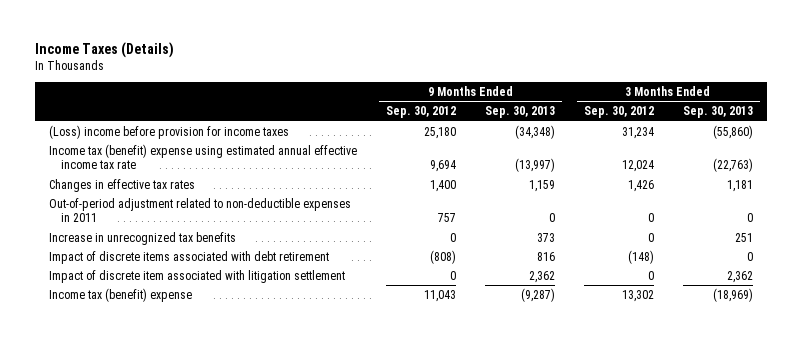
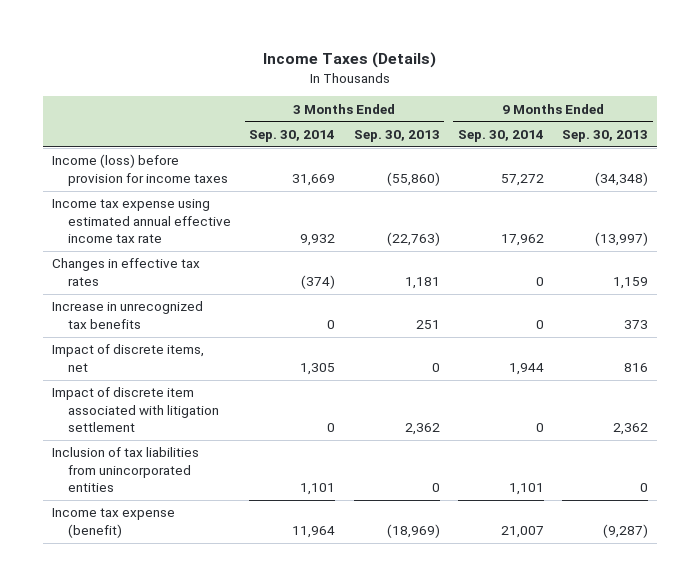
- | 9 Months Ended Sep. 30, 2012 | 9 Months Ended Sep. 30, 2013 | 3 Months Ended Sep. 30, 2012 | 3 Months Ended Sep. 30, 2013
+ | 3 Months Ended Sep. 30, 2014 | 3 Months Ended Sep. 30, 2013 | 9 Months Ended Sep. 30, 2014 | 9 Months Ended Sep. 30, 2013
- (Loss) income before provision for income taxes | 25,180 | (34,348) | 31,234 | (55,860)
- Income tax (benefit) expense using estimated annual effective income tax rate | 9,694 | (13,997) | 12,024 | (22,763)
+ Income (loss) before provision for income taxes | 31,669 | (55,860) | 57,272 | (34,348)
+ Income tax expense using estimated annual effective income tax rate | 9,932 | (22,763) | 17,962 | (13,997)
- Out-of-period adjustment related to non-deductible expenses in 2011 | 757 | 0 | 0 | 0
- Impact of discrete items associated with debt retirement | (808) | 816 | (148) | 0
+ Impact of discrete items, net | 1,305 | 0 | 1,944 | 816
- Income tax (benefit) expense | 11,043 | (9,287) | 13,302 | (18,969)
+ Inclusion of tax liabilities from unincorporated entities | 1,101 | 0 | 1,101 | 0
+ Income tax expense (benefit) | 11,964 | (18,969) | 21,007 | (9,287)

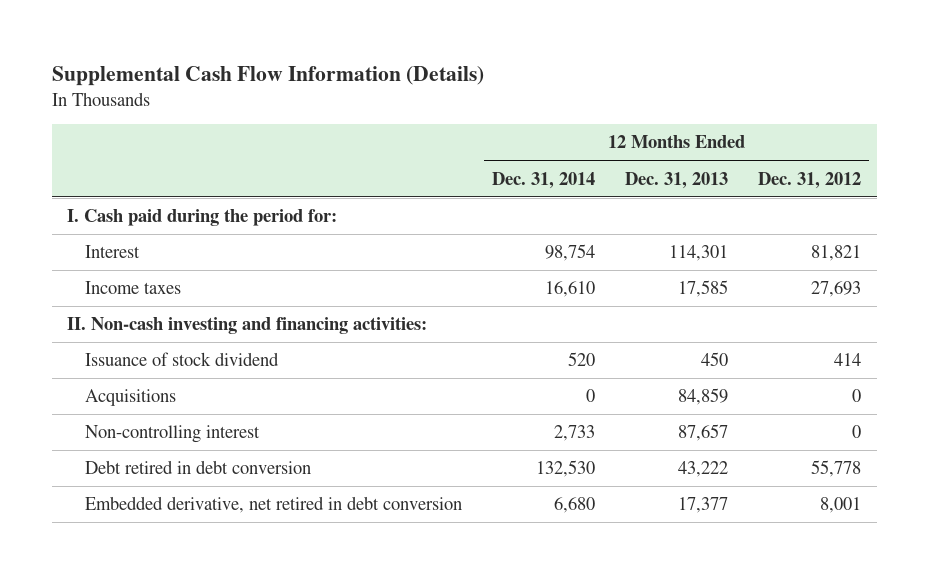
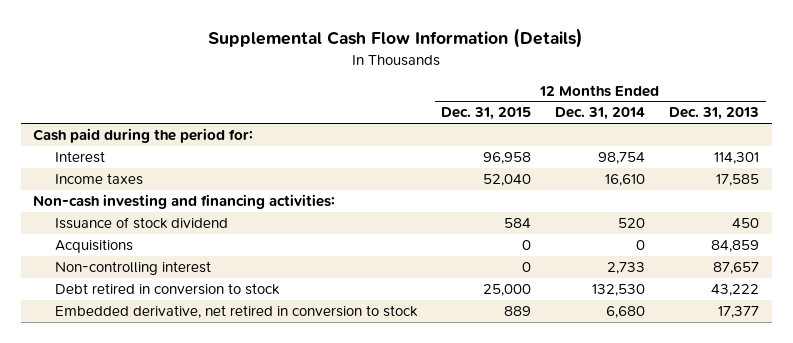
- | 12 Months Ended Dec. 31, 2014 | 12 Months Ended Dec. 31, 2013 | 12 Months Ended Dec. 31, 2012
+ | 12 Months Ended Dec. 31, 2015 | 12 Months Ended Dec. 31, 2014 | 12 Months Ended Dec. 31, 2013
- I. Cash paid during the period for:
+ Cash paid during the period for:
- II. Non-cash investing and financing activities:
+ Non-cash investing and financing activities:
- Debt retired in debt conversion | 132,530 | 43,222 | 55,778
- Embedded derivative, net retired in debt conversion | 6,680 | 17,377 | 8,001
+ Debt retired in conversion to stock | 25,000 | 132,530 | 43,222
+ Embedded derivative, net retired in conversion to stock | 889 | 6,680 | 17,377

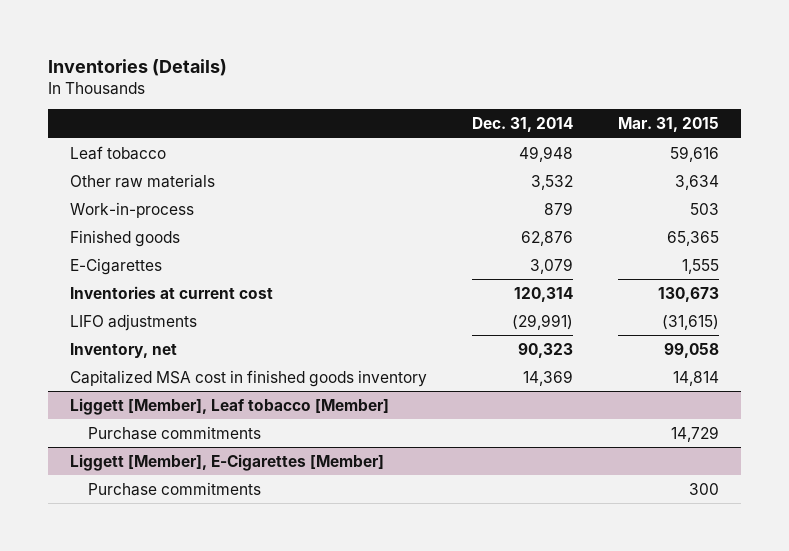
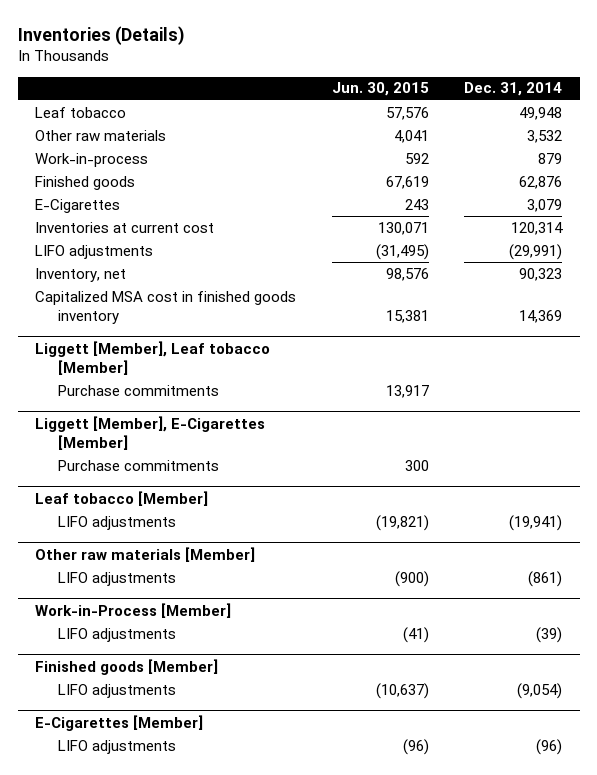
- | Dec. 31, 2014 | Mar. 31, 2015
+ | Jun. 30, 2015 | Dec. 31, 2014
+ Leaf tobacco [Member]
+ LIFO adjustments | (19,821) | (19,941)
+ Other raw materials [Member]
+ LIFO adjustments | (900) | (861)
+ Work-in-Process [Member]
+ LIFO adjustments | (41) | (39)
+ Finished goods [Member]
+ LIFO adjustments | (10,637) | (9,054)
+ E-Cigarettes [Member]
+ LIFO adjustments | (96) | (96)

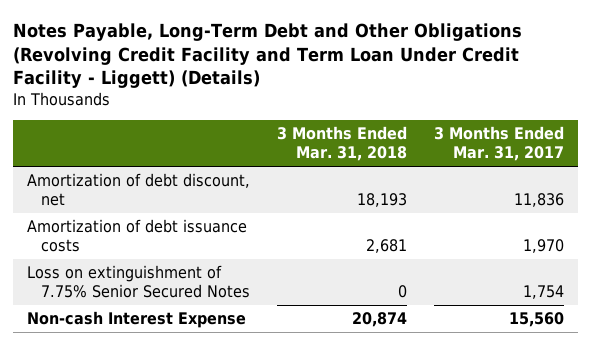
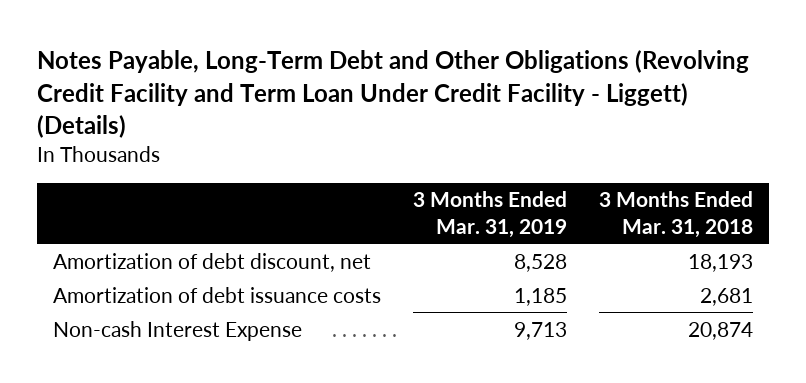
- | 3 Months Ended Mar. 31, 2018 | 3 Months Ended Mar. 31, 2017
+ | 3 Months Ended Mar. 31, 2019 | 3 Months Ended Mar. 31, 2018
- Loss on extinguishment of 7.75% Senior Secured Notes | 0 | 1,754

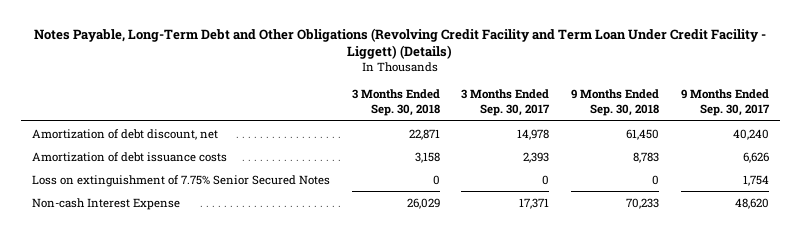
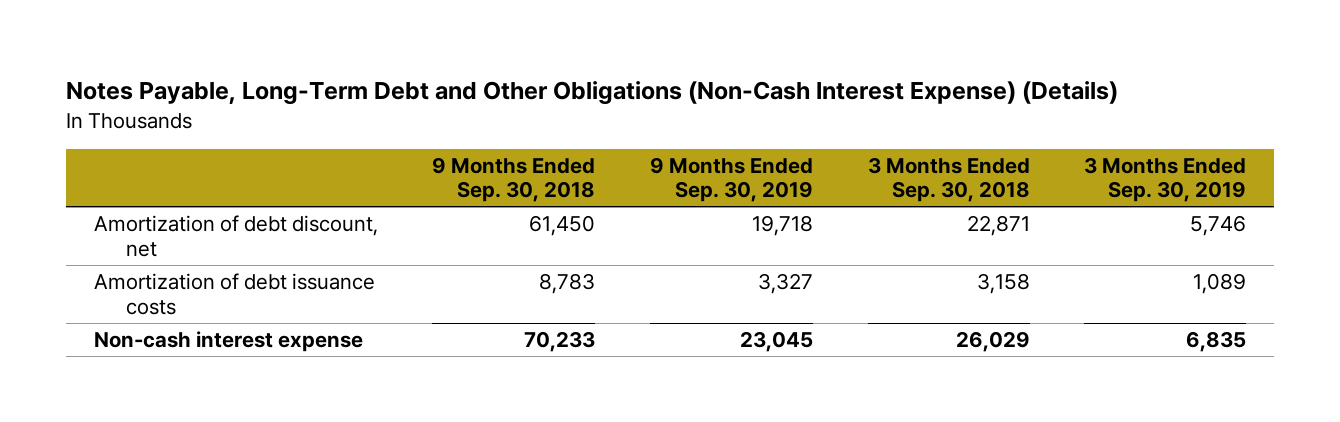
- Notes Payable, Long-Term Debt and Other Obligations (Revolving Credit Facility and Term Loan Under Credit Facility - Liggett) (Details)
+ Notes Payable, Long-Term Debt and Other Obligations (Non-Cash Interest Expense) (Details)
- | 3 Months Ended Sep. 30, 2018 | 3 Months Ended Sep. 30, 2017 | 9 Months Ended Sep. 30, 2018 | 9 Months Ended Sep. 30, 2017
+ | 9 Months Ended Sep. 30, 2018 | 9 Months Ended Sep. 30, 2019 | 3 Months Ended Sep. 30, 2018 | 3 Months Ended Sep. 30, 2019
- Loss on extinguishment of 7.75% Senior Secured Notes | 0 | 0 | 0 | 1,754
- Non-cash Interest Expense | 26,029 | 17,371 | 70,233 | 48,620
+ Non-cash interest expense | 70,233 | 23,045 | 26,029 | 6,835

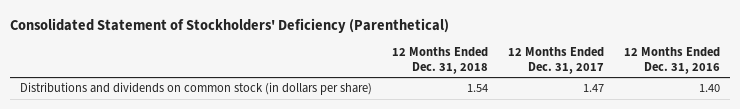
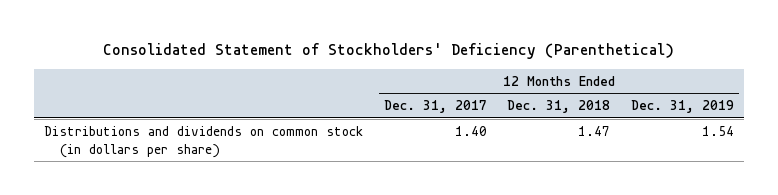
- | 12 Months Ended Dec. 31, 2018 | 12 Months Ended Dec. 31, 2017 | 12 Months Ended Dec. 31, 2016
+ | 12 Months Ended Dec. 31, 2017 | 12 Months Ended Dec. 31, 2018 | 12 Months Ended Dec. 31, 2019
- Distributions and dividends on common stock (in dollars per share) | 1.54 | 1.47 | 1.40
+ Distributions and dividends on common stock (in dollars per share) | 1.40 | 1.47 | 1.54

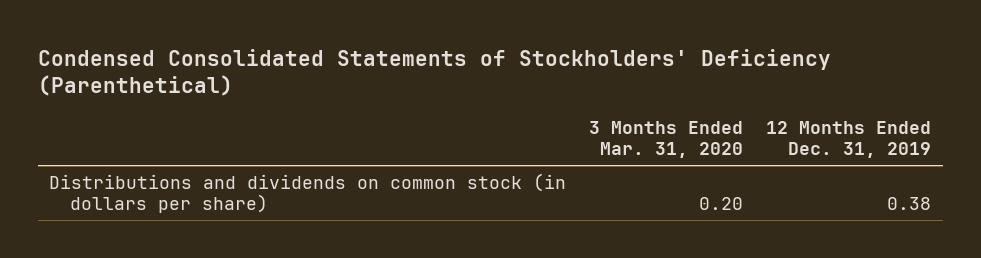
- Consolidated Statement of Stockholders' Deficiency (Parenthetical)
+ Condensed Consolidated Statements of Stockholders' Deficiency (Parenthetical)
- | 12 Months Ended Dec. 31, 2017 | 12 Months Ended Dec. 31, 2018 | 12 Months Ended Dec. 31, 2019
+ | 3 Months Ended Mar. 31, 2020 | 12 Months Ended Dec. 31, 2019
- Distributions and dividends on common stock (in dollars per share) | 1.40 | 1.47 | 1.54
+ Distributions and dividends on common stock (in dollars per share) | 0.20 | 0.38

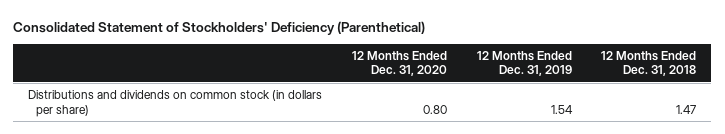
- Condensed Consolidated Statements of Stockholders' Deficiency (Parenthetical)
+ Consolidated Statement of Stockholders' Deficiency (Parenthetical)
- | 3 Months Ended Mar. 31, 2020 | 12 Months Ended Dec. 31, 2019
+ | 12 Months Ended Dec. 31, 2020 | 12 Months Ended Dec. 31, 2019 | 12 Months Ended Dec. 31, 2018
- Distributions and dividends on common stock (in dollars per share) | 0.20 | 0.38
+ Distributions and dividends on common stock (in dollars per share) | 0.80 | 1.54 | 1.47

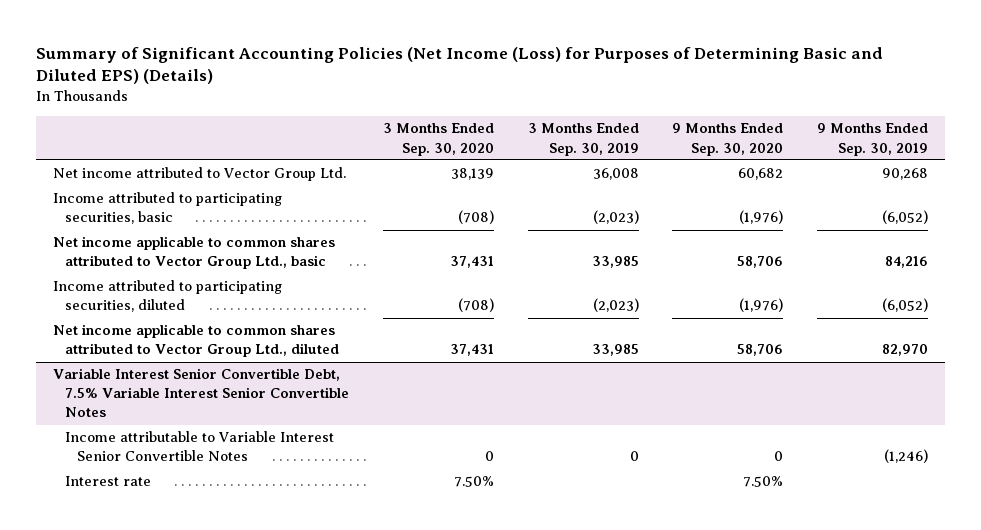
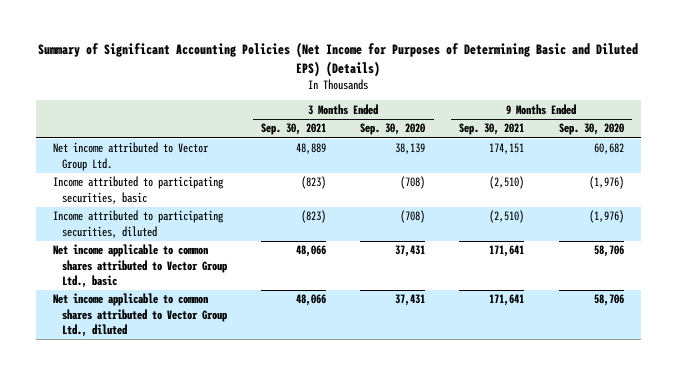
- Summary of Significant Accounting Policies (Net Income (Loss) for Purposes of Determining Basic and Diluted EPS) (Details)
+ Summary of Significant Accounting Policies (Net Income for Purposes of Determining Basic and Diluted EPS) (Details)
- | 3 Months Ended Sep. 30, 2020 | 3 Months Ended Sep. 30, 2019 | 9 Months Ended Sep. 30, 2020 | 9 Months Ended Sep. 30, 2019
+ | 3 Months Ended Sep. 30, 2021 | 3 Months Ended Sep. 30, 2020 | 9 Months Ended Sep. 30, 2021 | 9 Months Ended Sep. 30, 2020
moved down: Net income applicable to common shares attributed to Vector Group Ltd., basic | 48,066 | 37,431 | 171,641 | 58,706
- Variable Interest Senior Convertible Debt, 7.5% Variable Interest Senior Convertible Notes
- Income attributable to Variable Interest Senior Convertible Notes | 0 | 0 | 0 | (1,246)
- Interest rate | 7.50% | | 7.50% |

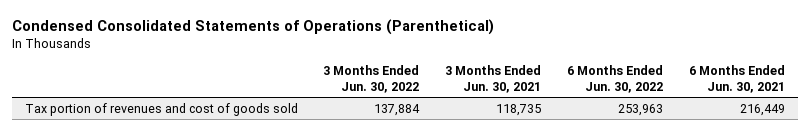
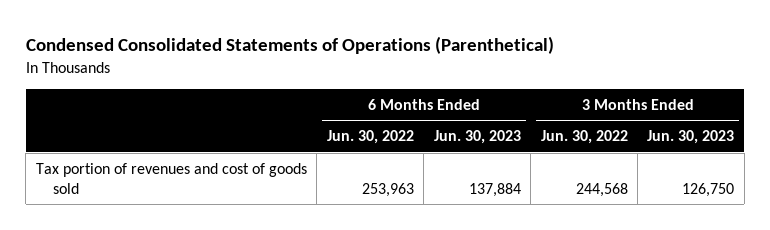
- | 3 Months Ended Jun. 30, 2022 | 3 Months Ended Jun. 30, 2021 | 6 Months Ended Jun. 30, 2022 | 6 Months Ended Jun. 30, 2021
+ | 6 Months Ended Jun. 30, 2022 | 6 Months Ended Jun. 30, 2023 | 3 Months Ended Jun. 30, 2022 | 3 Months Ended Jun. 30, 2023
- Tax portion of revenues and cost of goods sold | 137,884 | 118,735 | 253,963 | 216,449
+ Tax portion of revenues and cost of goods sold | 253,963 | 137,884 | 244,568 | 126,750

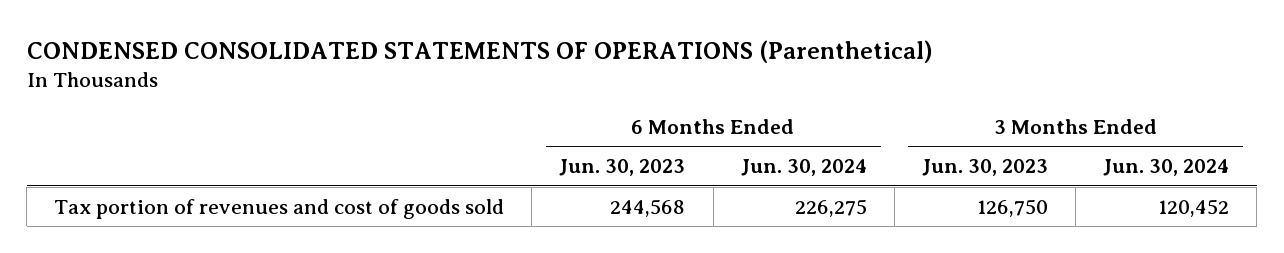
- Condensed Consolidated Statements of Operations (Parenthetical)
+ CONDENSED CONSOLIDATED STATEMENTS OF OPERATIONS (Parenthetical)
- | 6 Months Ended Jun. 30, 2022 | 6 Months Ended Jun. 30, 2023 | 3 Months Ended Jun. 30, 2022 | 3 Months Ended Jun. 30, 2023
+ | 6 Months Ended Jun. 30, 2023 | 6 Months Ended Jun. 30, 2024 | 3 Months Ended Jun. 30, 2023 | 3 Months Ended Jun. 30, 2024
- Tax portion of revenues and cost of goods sold | 253,963 | 137,884 | 244,568 | 126,750
+ Tax portion of revenues and cost of goods sold | 244,568 | 226,275 | 126,750 | 120,452

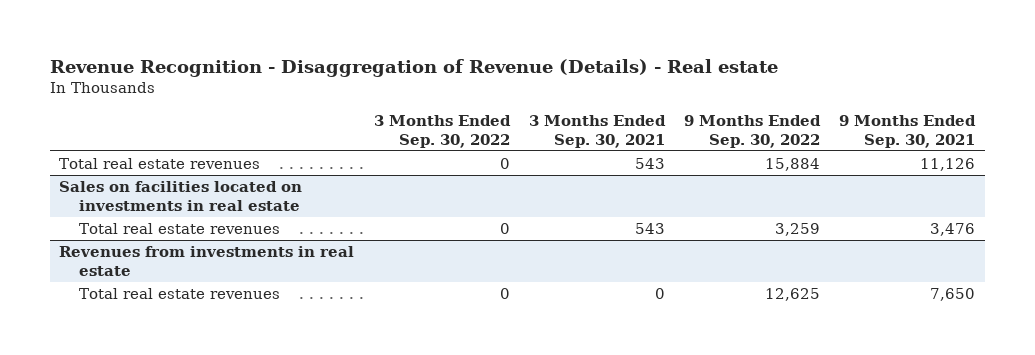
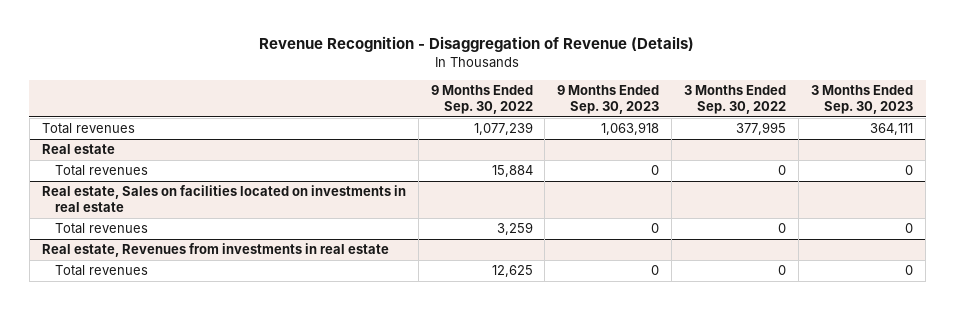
- Revenue Recognition - Disaggregation of Revenue (Details) - Real estate
+ Revenue Recognition - Disaggregation of Revenue (Details)
- | 3 Months Ended Sep. 30, 2022 | 3 Months Ended Sep. 30, 2021 | 9 Months Ended Sep. 30, 2022 | 9 Months Ended Sep. 30, 2021
+ | 9 Months Ended Sep. 30, 2022 | 9 Months Ended Sep. 30, 2023 | 3 Months Ended Sep. 30, 2022 | 3 Months Ended Sep. 30, 2023
- Total real estate revenues | 0 | 543 | 15,884 | 11,126
- Sales on facilities located on investments in real estate
- Total real estate revenues | 0 | 543 | 3,259 | 3,476
- Revenues from investments in real estate
- Total real estate revenues | 0 | 0 | 12,625 | 7,650
+ Total revenues | 1,077,239 | 1,063,918 | 377,995 | 364,111
+ Real estate
+ Total revenues | 15,884 | 0 | 0 | 0
+ Real estate, Sales on facilities located on investments in real estate
+ Total revenues | 3,259 | 0 | 0 | 0
+ Real estate, Revenues from investments in real estate
+ Total revenues | 12,625 | 0 | 0 | 0

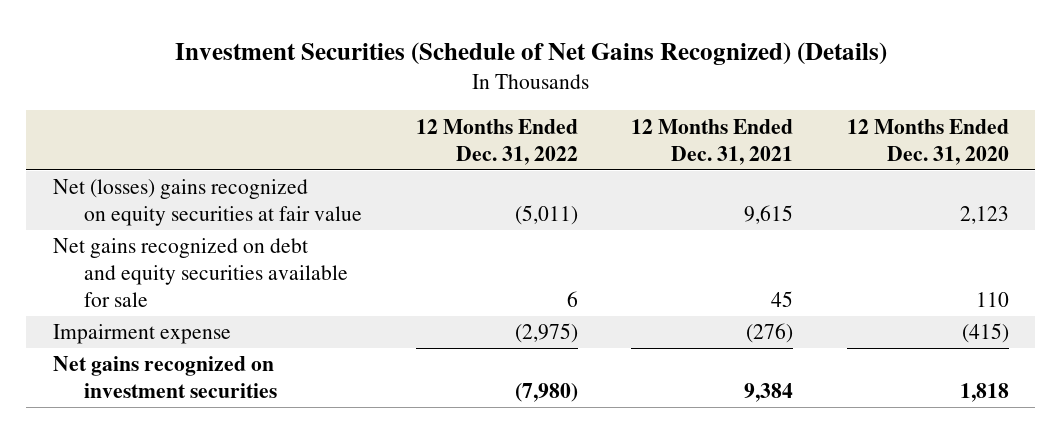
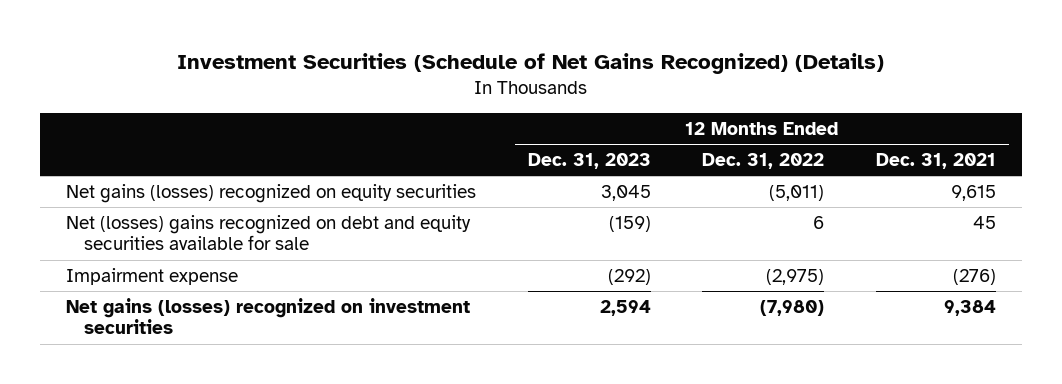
- | 12 Months Ended Dec. 31, 2022 | 12 Months Ended Dec. 31, 2021 | 12 Months Ended Dec. 31, 2020
+ | 12 Months Ended Dec. 31, 2023 | 12 Months Ended Dec. 31, 2022 | 12 Months Ended Dec. 31, 2021
- Net (losses) gains recognized on equity securities at fair value | (5,011) | 9,615 | 2,123
- Net gains recognized on debt and equity securities available for sale | 6 | 45 | 110
+ Net gains (losses) recognized on equity securities | 3,045 | (5,011) | 9,615
+ Net (losses) gains recognized on debt and equity securities available for sale | (159) | 6 | 45
- Net gains recognized on investment securities | (7,980) | 9,384 | 1,818
+ Net gains (losses) recognized on investment securities | 2,594 | (7,980) | 9,384

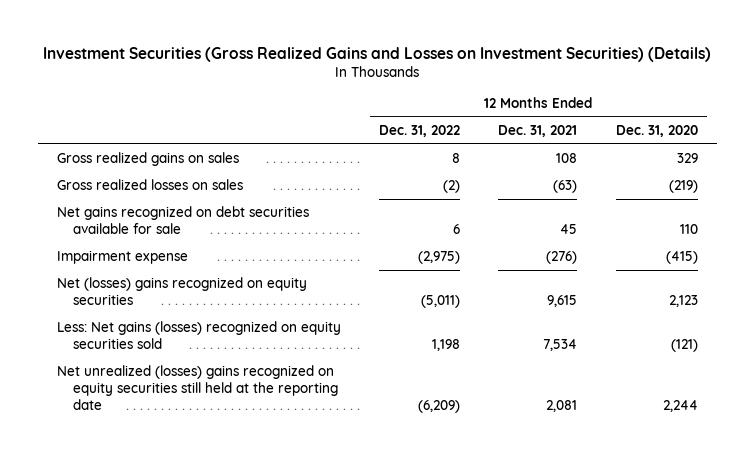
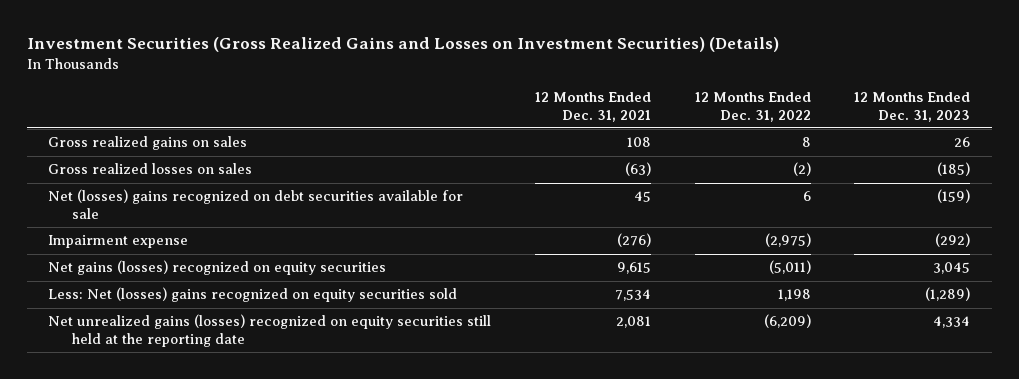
- | 12 Months Ended Dec. 31, 2022 | 12 Months Ended Dec. 31, 2021 | 12 Months Ended Dec. 31, 2020
+ | 12 Months Ended Dec. 31, 2021 | 12 Months Ended Dec. 31, 2022 | 12 Months Ended Dec. 31, 2023
- Net gains recognized on debt securities available for sale | 6 | 45 | 110
+ Net (losses) gains recognized on debt securities available for sale | 45 | 6 | (159)
- Net (losses) gains recognized on equity securities | (5,011) | 9,615 | 2,123
- Less: Net gains (losses) recognized on equity securities sold | 1,198 | 7,534 | (121)
- Net unrealized (losses) gains recognized on equity securities still held at the reporting date | (6,209) | 2,081 | 2,244
+ Net gains (losses) recognized on equity securities | 9,615 | (5,011) | 3,045
+ Less: Net (losses) gains recognized on equity securities sold | 7,534 | 1,198 | (1,289)
+ Net unrealized gains (losses) recognized on equity securities still held at the reporting date | 2,081 | (6,209) | 4,334

